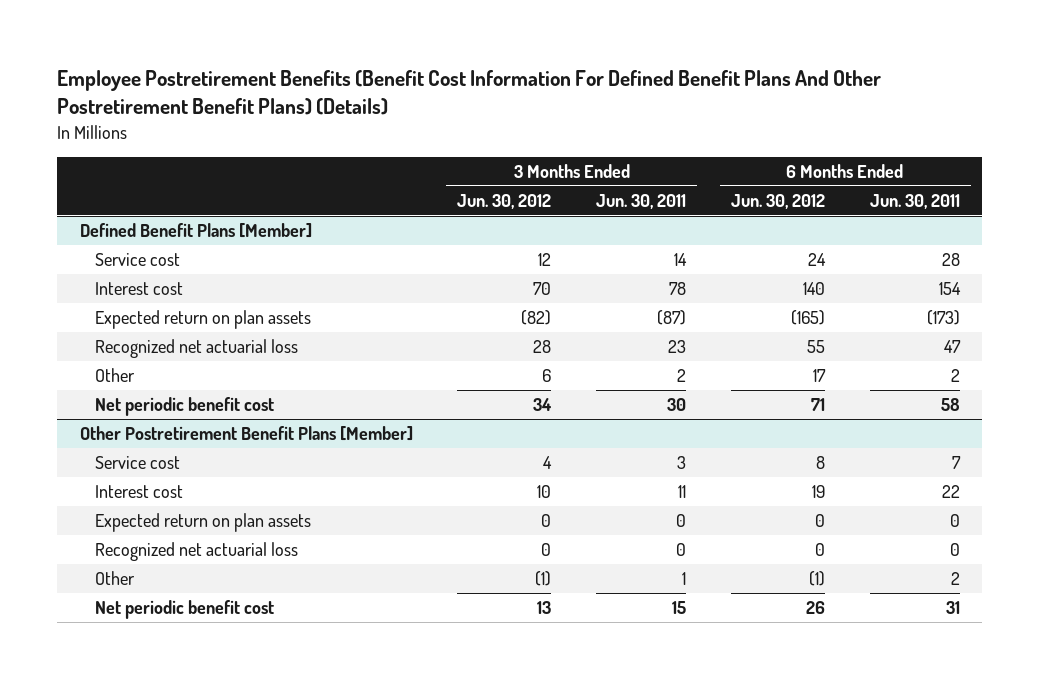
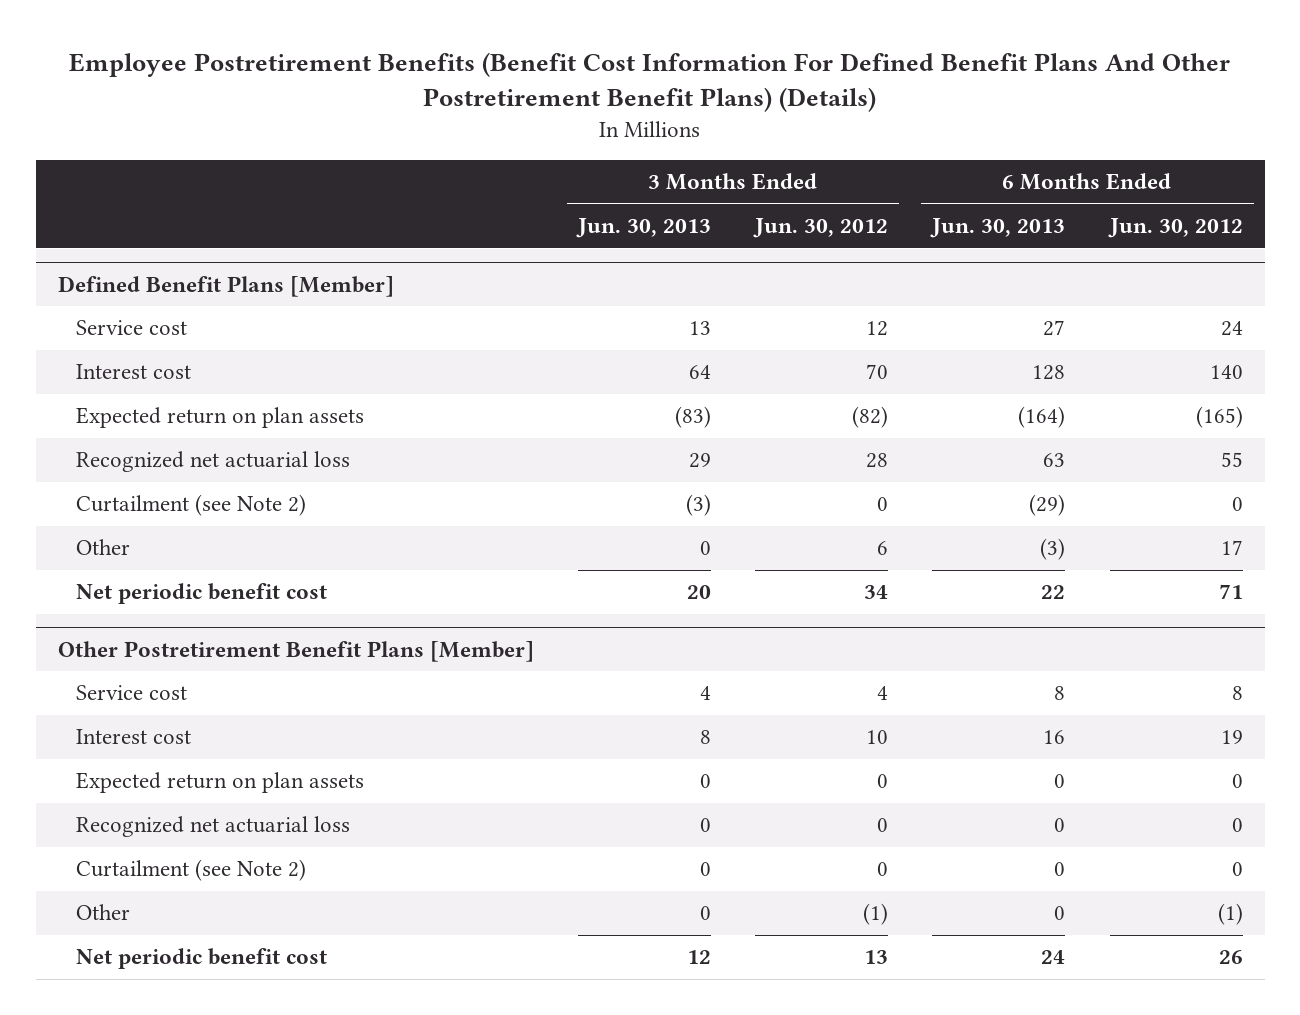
- | 3 Months Ended Jun. 30, 2012 | 3 Months Ended Jun. 30, 2011 | 6 Months Ended Jun. 30, 2012 | 6 Months Ended Jun. 30, 2011
+ | 3 Months Ended Jun. 30, 2013 | 3 Months Ended Jun. 30, 2012 | 6 Months Ended Jun. 30, 2013 | 6 Months Ended Jun. 30, 2012
@ Defined Benefit Plans [Member]
+ Curtailment (see Note 2) | (3) | 0 | (29) | 0
@ Other Postretirement Benefit Plans [Member]
+ Curtailment (see Note 2) | 0 | 0 | 0 | 0

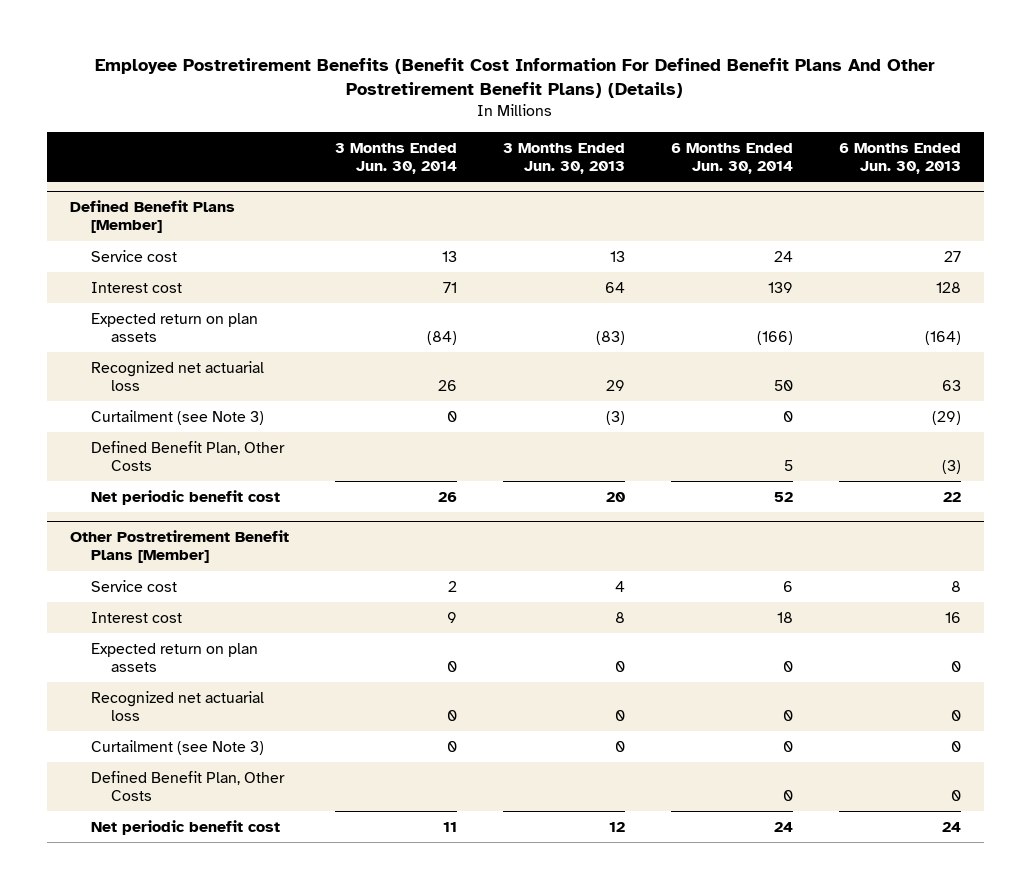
- | 3 Months Ended Jun. 30, 2013 | 3 Months Ended Jun. 30, 2012 | 6 Months Ended Jun. 30, 2013 | 6 Months Ended Jun. 30, 2012
+ | 3 Months Ended Jun. 30, 2014 | 3 Months Ended Jun. 30, 2013 | 6 Months Ended Jun. 30, 2014 | 6 Months Ended Jun. 30, 2013
@ Defined Benefit Plans [Member]
- Curtailment (see Note 2) | (3) | 0 | (29) | 0
- Other | 0 | 6 | (3) | 17
+ Curtailment (see Note 3) | 0 | (3) | 0 | (29)
+ Defined Benefit Plan, Other Costs | | | 5 | (3)
@ Other Postretirement Benefit Plans [Member]
- Curtailment (see Note 2) | 0 | 0 | 0 | 0
- Other | 0 | (1) | 0 | (1)
+ Curtailment (see Note 3) | 0 | 0 | 0 | 0
+ Defined Benefit Plan, Other Costs | | | 0 | 0

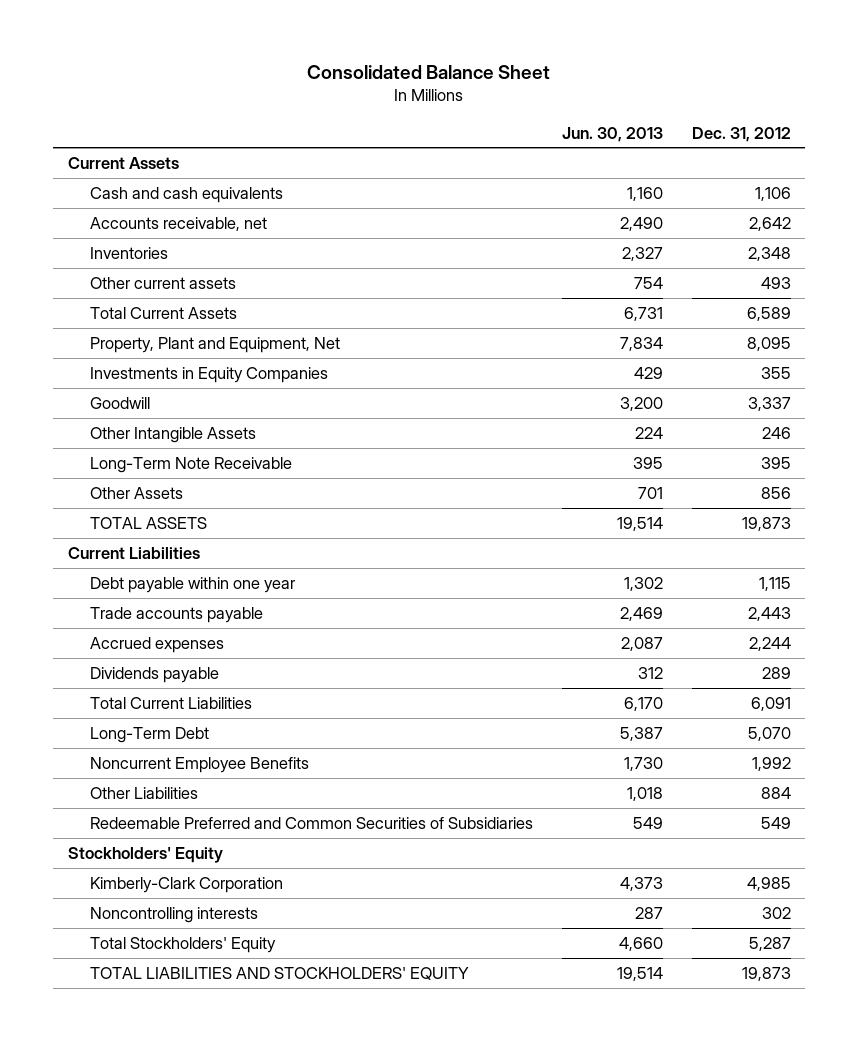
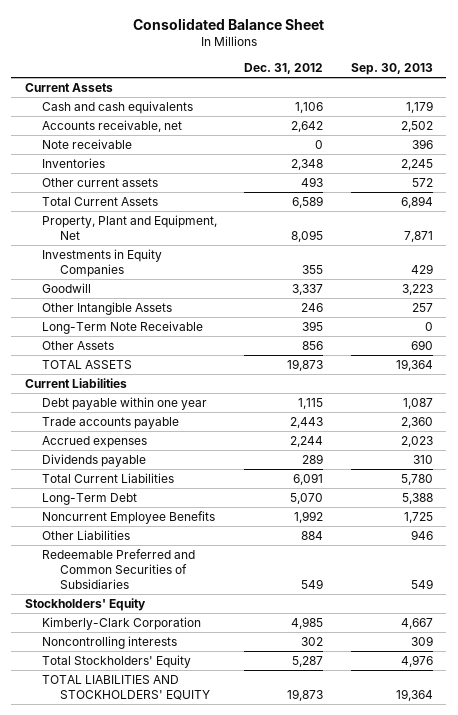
- | Jun. 30, 2013 | Dec. 31, 2012
+ | Dec. 31, 2012 | Sep. 30, 2013
+ Note receivable | 0 | 396

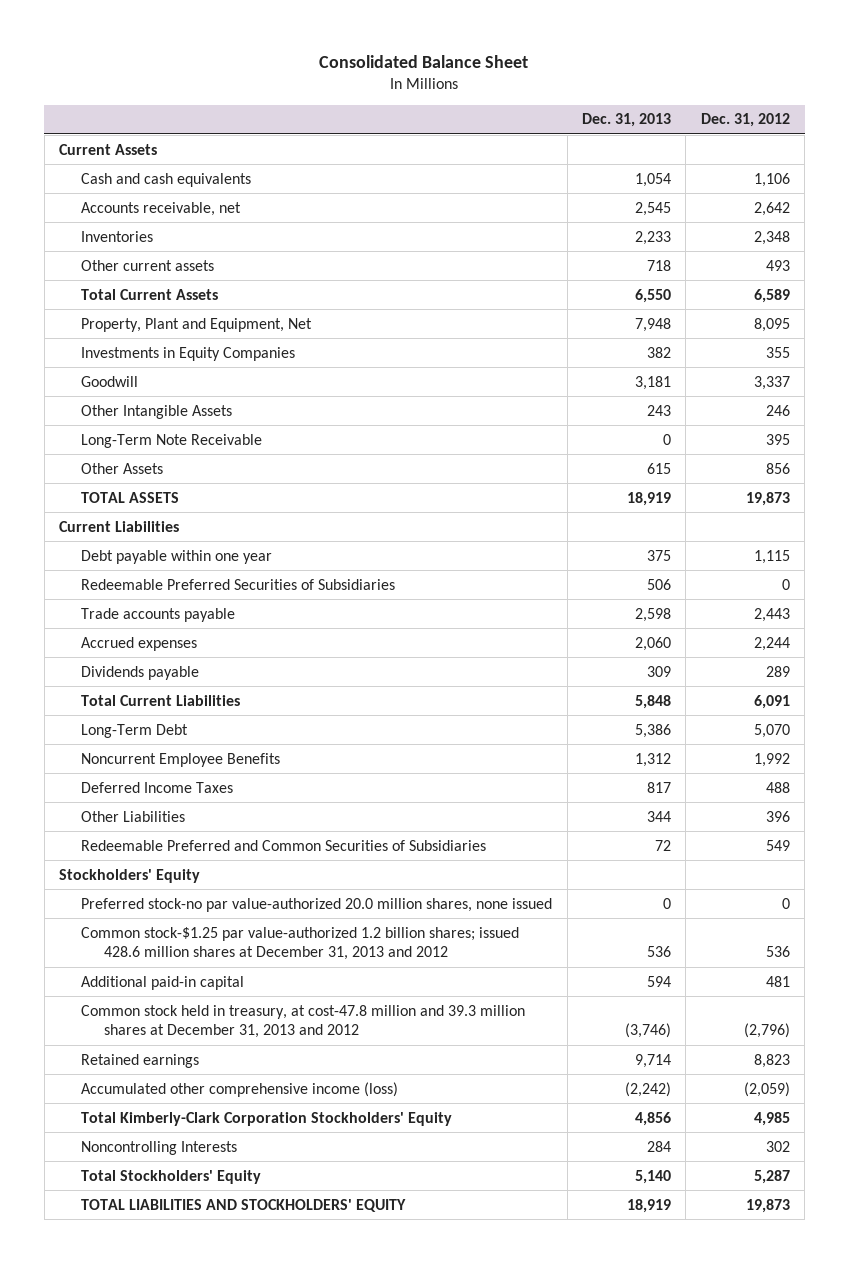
- | Dec. 31, 2012 | Sep. 30, 2013
+ | Dec. 31, 2013 | Dec. 31, 2012
- Note receivable | 0 | 396
+ Redeemable Preferred Securities of Subsidiaries | 506 | 0
- Other Liabilities | 884 | 946
+ Deferred Income Taxes | 817 | 488
+ Other Liabilities | 344 | 396
- Kimberly-Clark Corporation | 4,985 | 4,667
- Noncontrolling interests | 302 | 309
+ Preferred stock-no par value-authorized 20.0 million shares, none issued | 0 | 0
+ Common stock-$1.25 par value-authorized 1.2 billion shares; issued 428.6 million shares at December 31, 2013 and 2012 | 536 | 536
+ Additional paid-in capital | 594 | 481
+ Common stock held in treasury, at cost-47.8 million and 39.3 million shares at December 31, 2013 and 2012 | (3,746) | (2,796)
+ Retained earnings | 9,714 | 8,823
+ Accumulated other comprehensive income (loss) | (2,242) | (2,059)
+ Total Kimberly-Clark Corporation Stockholders' Equity | 4,856 | 4,985
+ Noncontrolling Interests | 284 | 302

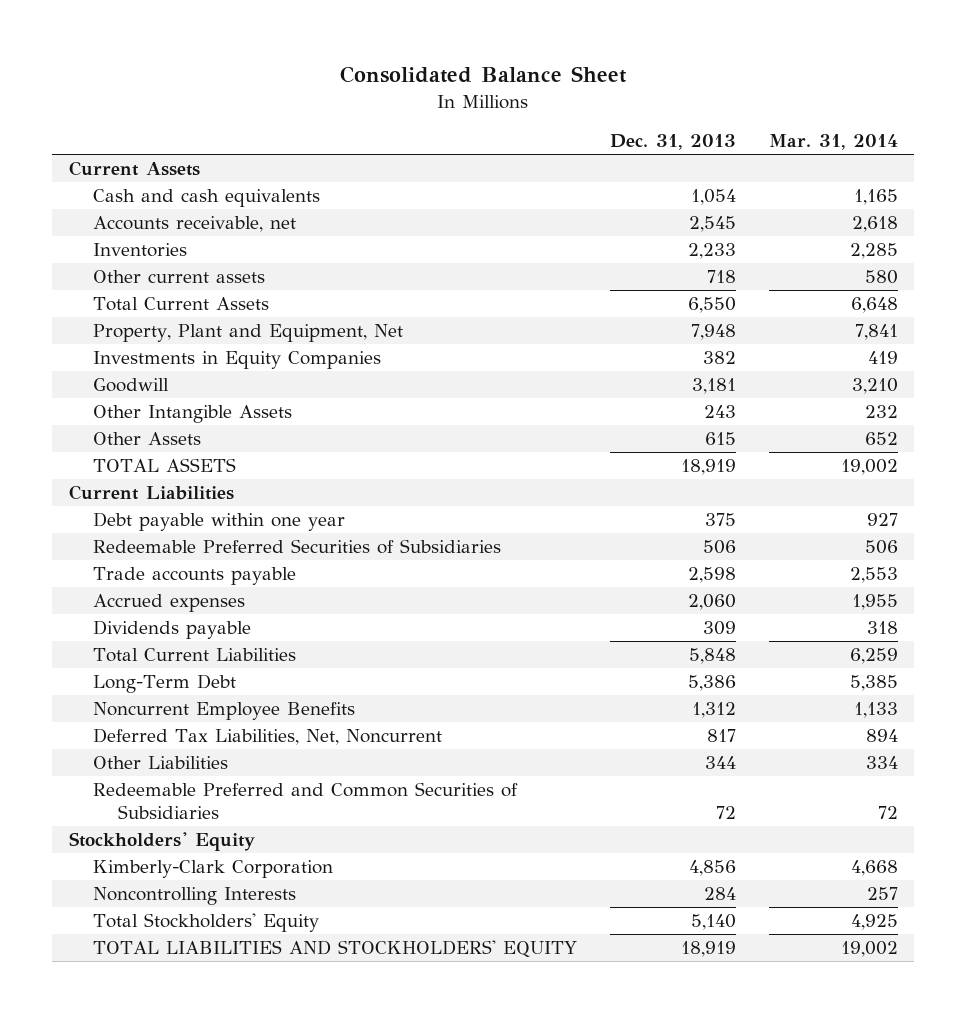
- | Dec. 31, 2013 | Dec. 31, 2012
+ | Dec. 31, 2013 | Mar. 31, 2014
- Long-Term Note Receivable | 0 | 395
- Deferred Income Taxes | 817 | 488
+ Deferred Tax Liabilities, Net, Noncurrent | 817 | 894
- Preferred stock-no par value-authorized 20.0 million shares, none issued | 0 | 0
- Common stock-$1.25 par value-authorized 1.2 billion shares; issued 428.6 million shares at December 31, 2013 and 2012 | 536 | 536
- Additional paid-in capital | 594 | 481
- Common stock held in treasury, at cost-47.8 million and 39.3 million shares at December 31, 2013 and 2012 | (3,746) | (2,796)
- Retained earnings | 9,714 | 8,823
- Accumulated other comprehensive income (loss) | (2,242) | (2,059)
- Total Kimberly-Clark Corporation Stockholders' Equity | 4,856 | 4,985
+ Kimberly-Clark Corporation | 4,856 | 4,668

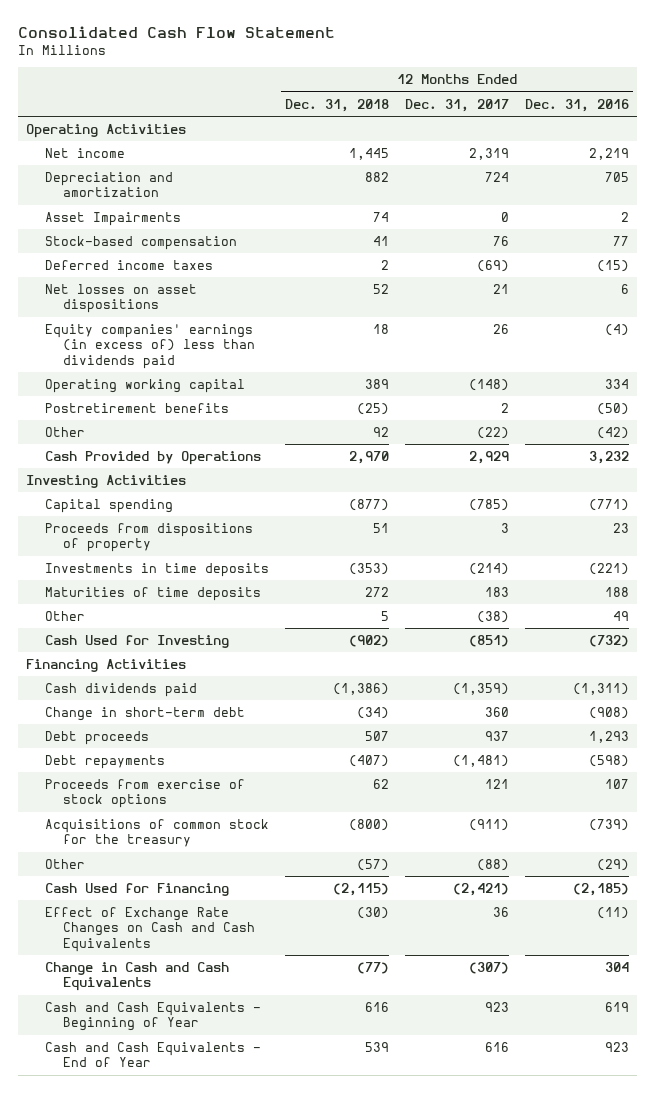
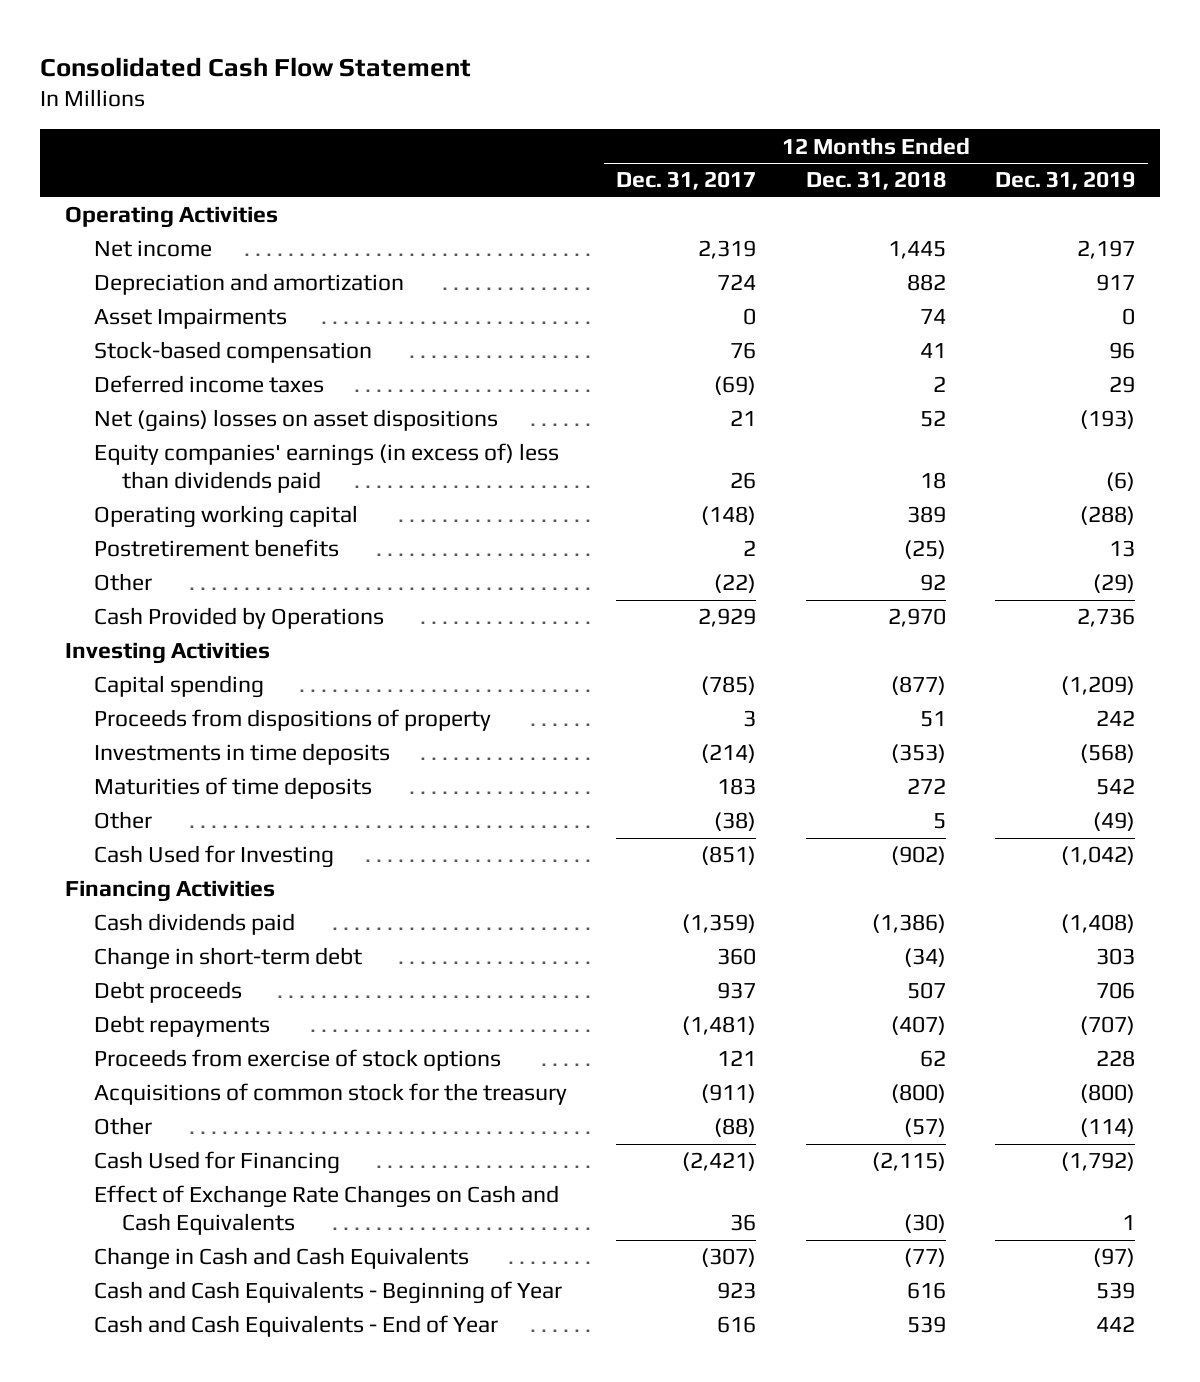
- | 12 Months Ended Dec. 31, 2018 | 12 Months Ended Dec. 31, 2017 | 12 Months Ended Dec. 31, 2016
+ | 12 Months Ended Dec. 31, 2017 | 12 Months Ended Dec. 31, 2018 | 12 Months Ended Dec. 31, 2019
- Net losses on asset dispositions | 52 | 21 | 6
+ Net (gains) losses on asset dispositions | 21 | 52 | (193)

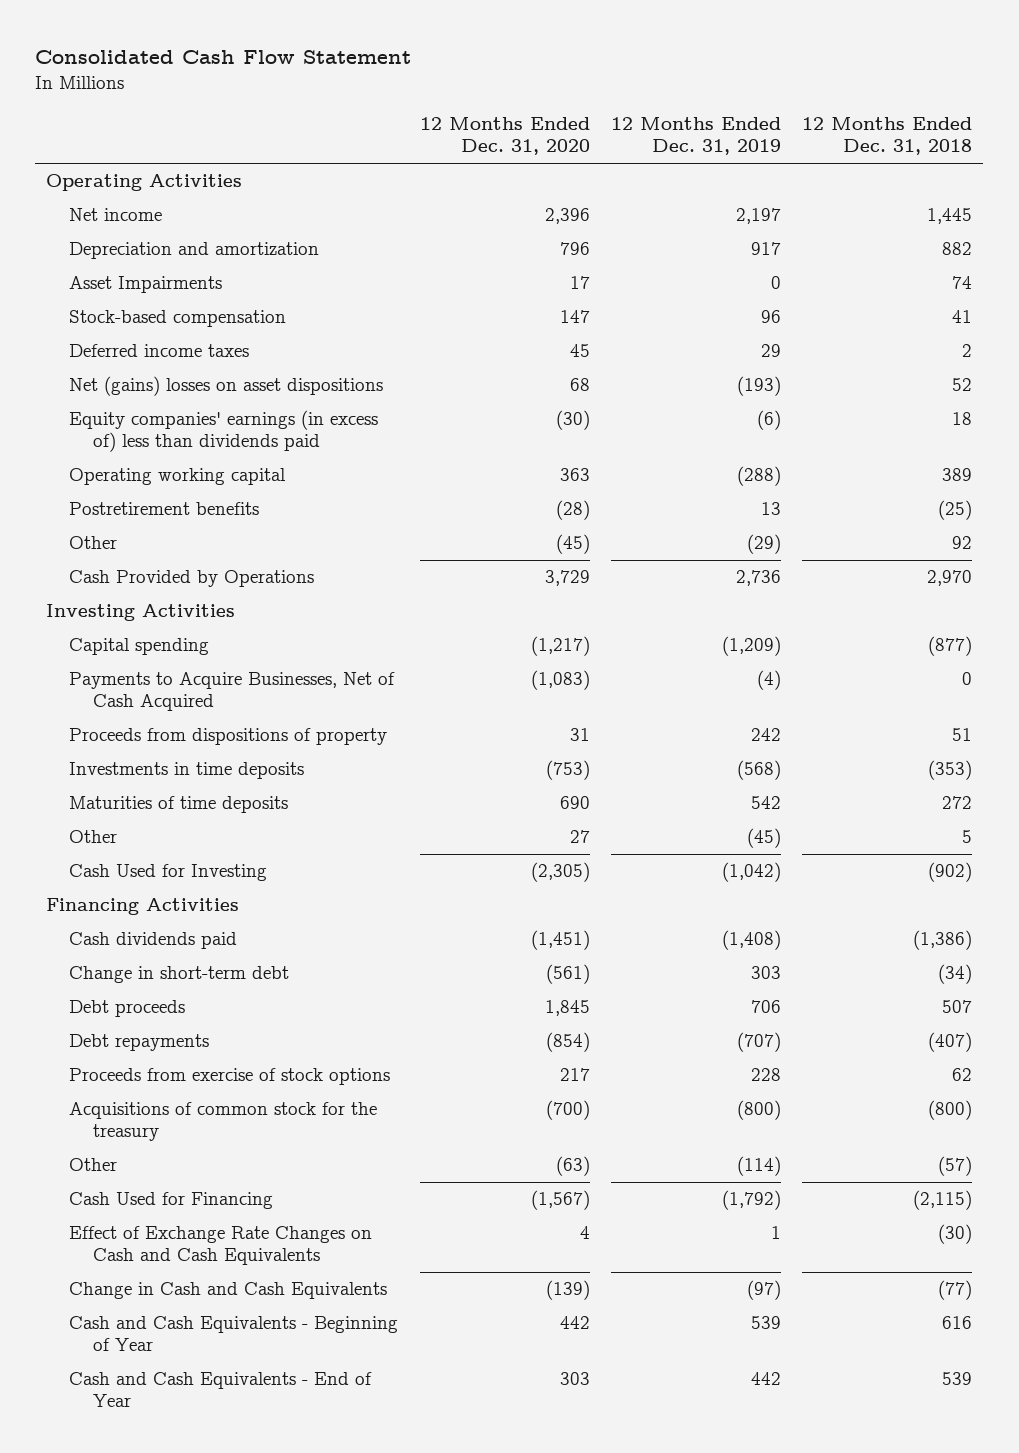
- | 12 Months Ended Dec. 31, 2017 | 12 Months Ended Dec. 31, 2018 | 12 Months Ended Dec. 31, 2019
+ | 12 Months Ended Dec. 31, 2020 | 12 Months Ended Dec. 31, 2019 | 12 Months Ended Dec. 31, 2018
+ Payments to Acquire Businesses, Net of Cash Acquired | (1,083) | (4) | 0
- Other | (38) | 5 | (49)
+ Other | 27 | (45) | 5

